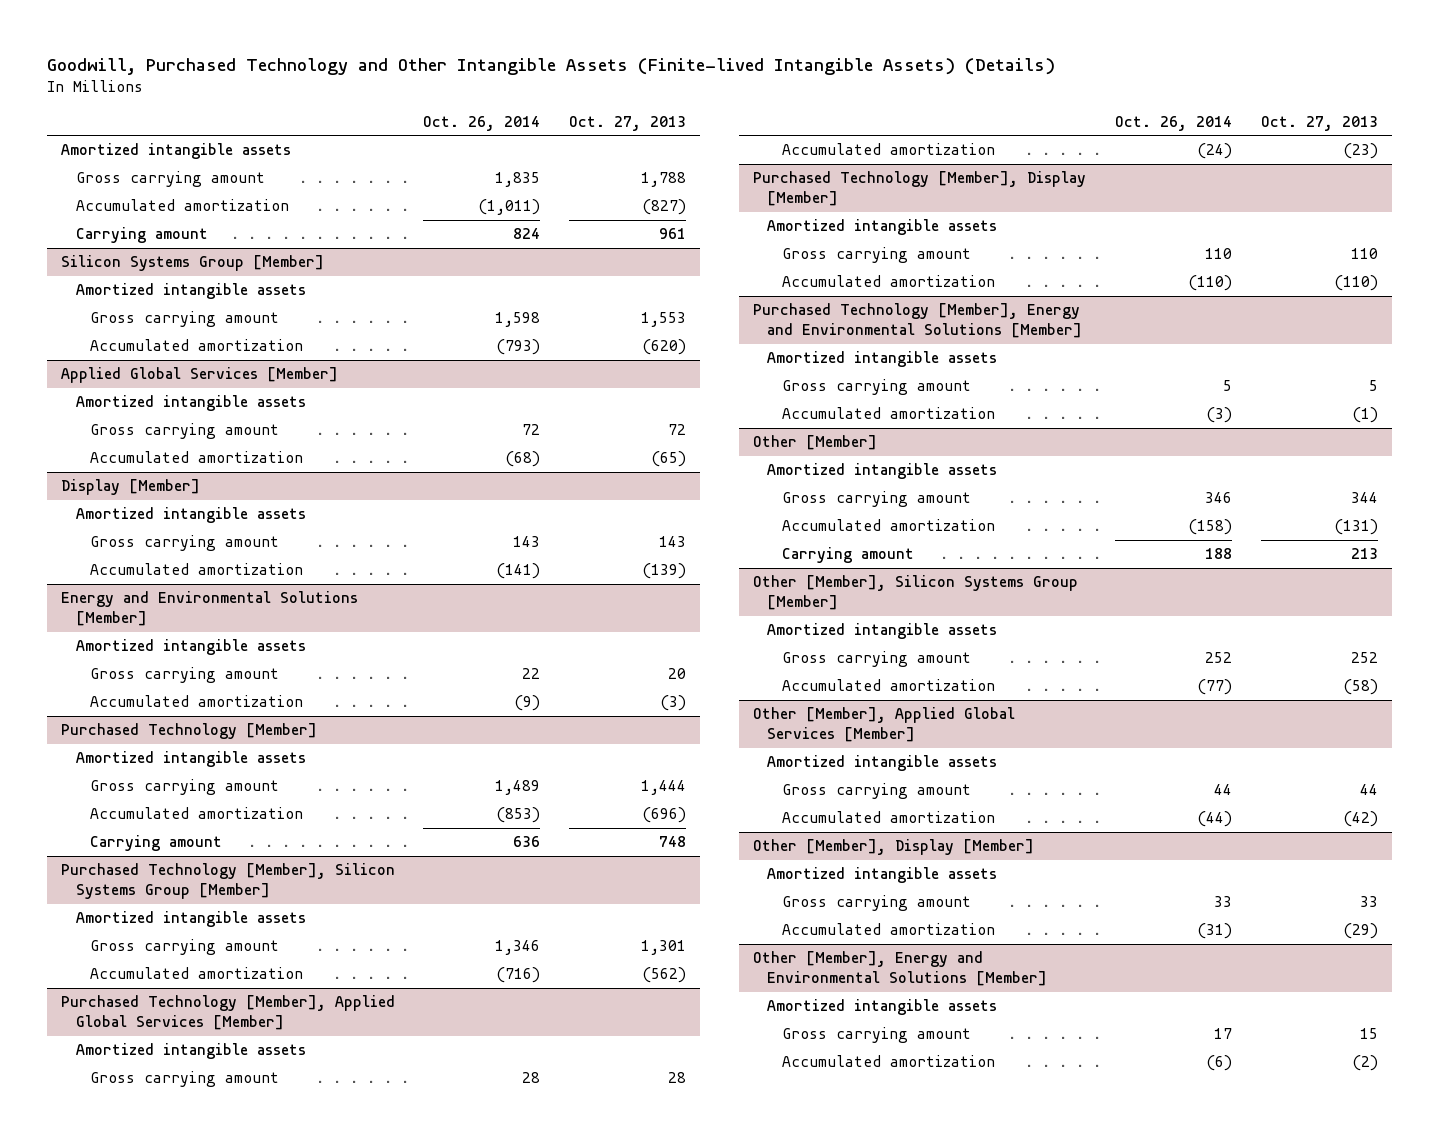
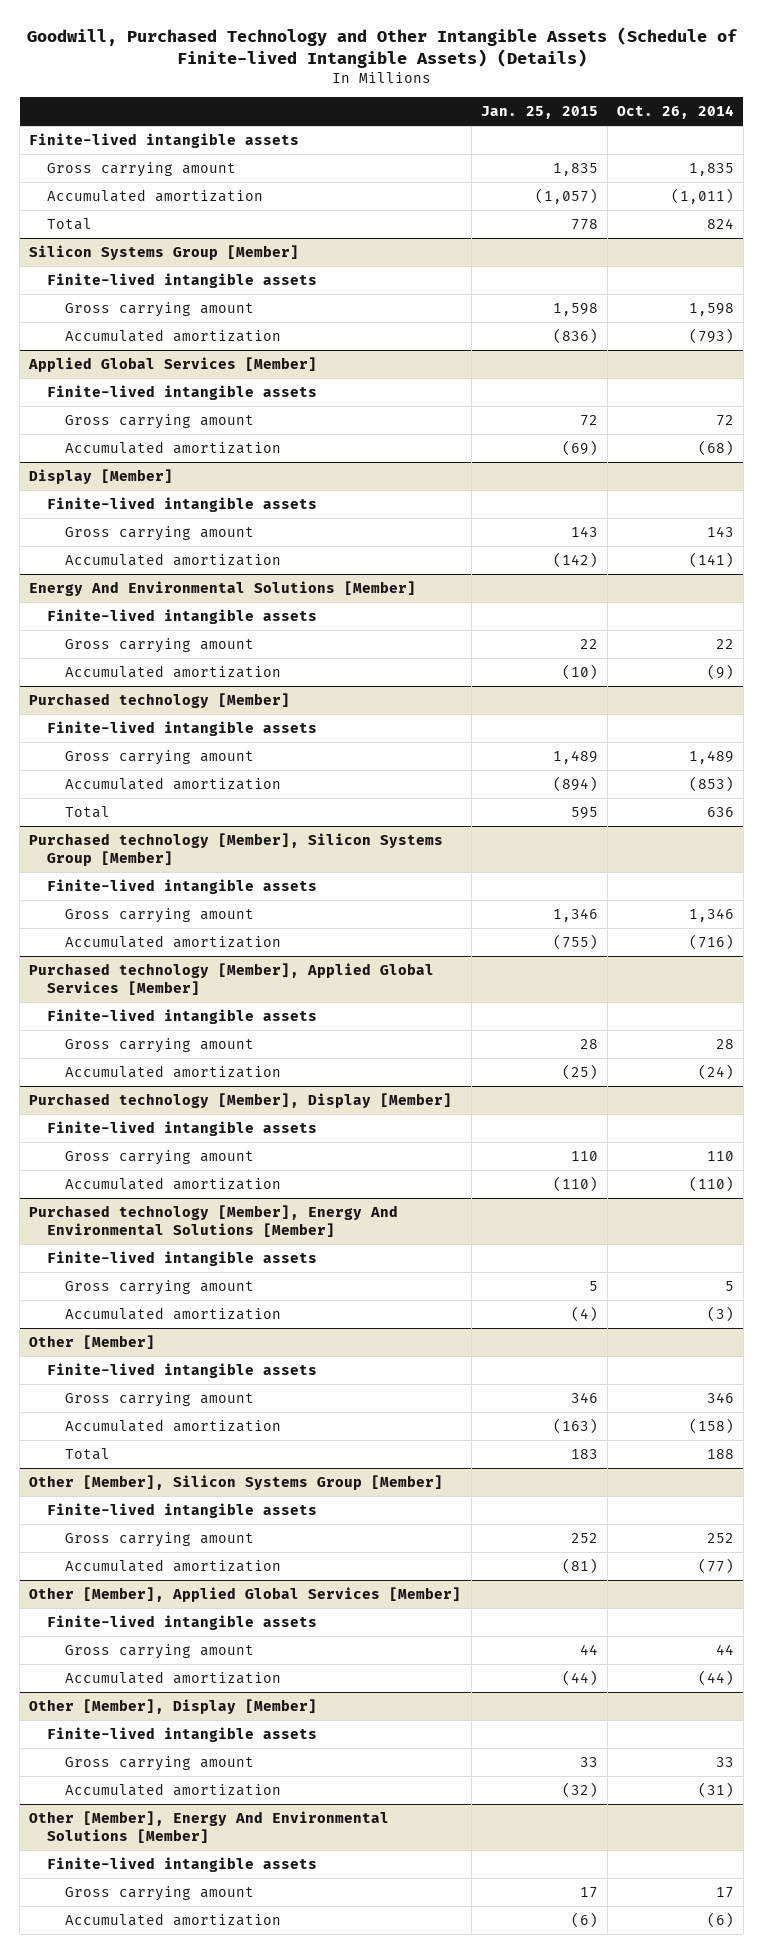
- Goodwill, Purchased Technology and Other Intangible Assets (Finite-lived Intangible Assets) (Details)
+ Goodwill, Purchased Technology and Other Intangible Assets (Schedule of Finite-lived Intangible Assets) (Details)
- | Oct. 26, 2014 | Oct. 27, 2013
+ | Jan. 25, 2015 | Oct. 26, 2014
- Amortized intangible assets
+ Finite-lived intangible assets
- Carrying amount | 824 | 961
+ Total | 778 | 824
@ Silicon Systems Group [Member]
- Amortized intangible assets
+ Finite-lived intangible assets
@ Applied Global Services [Member]
- Amortized intangible assets
+ Finite-lived intangible assets
@ Display [Member]
- Amortized intangible assets
+ Finite-lived intangible assets
- Energy and Environmental Solutions [Member]
- Amortized intangible assets
+ Energy And Environmental Solutions [Member]
+ Finite-lived intangible assets
- Purchased Technology [Member]
- Amortized intangible assets
+ Purchased technology [Member]
+ Finite-lived intangible assets
- Carrying amount | 636 | 748
- Purchased Technology [Member], Silicon Systems Group [Member]
- Amortized intangible assets
+ Total | 595 | 636
+ Purchased technology [Member], Silicon Systems Group [Member]
+ Finite-lived intangible assets
- Purchased Technology [Member], Applied Global Services [Member]
- Amortized intangible assets
+ Purchased technology [Member], Applied Global Services [Member]
+ Finite-lived intangible assets
- Purchased Technology [Member], Display [Member]
- Amortized intangible assets
+ Purchased technology [Member], Display [Member]
+ Finite-lived intangible assets
- Purchased Technology [Member], Energy and Environmental Solutions [Member]
- Amortized intangible assets
+ Purchased technology [Member], Energy And Environmental Solutions [Member]
+ Finite-lived intangible assets
@ Other [Member]
- Amortized intangible assets
+ Finite-lived intangible assets
- Carrying amount | 188 | 213
+ Total | 183 | 188
@ Other [Member], Silicon Systems Group [Member]
- Amortized intangible assets
+ Finite-lived intangible assets
@ Other [Member], Applied Global Services [Member]
- Amortized intangible assets
+ Finite-lived intangible assets
@ Other [Member], Display [Member]
- Amortized intangible assets
+ Finite-lived intangible assets
- Other [Member], Energy and Environmental Solutions [Member]
- Amortized intangible assets
+ Other [Member], Energy And Environmental Solutions [Member]
+ Finite-lived intangible assets

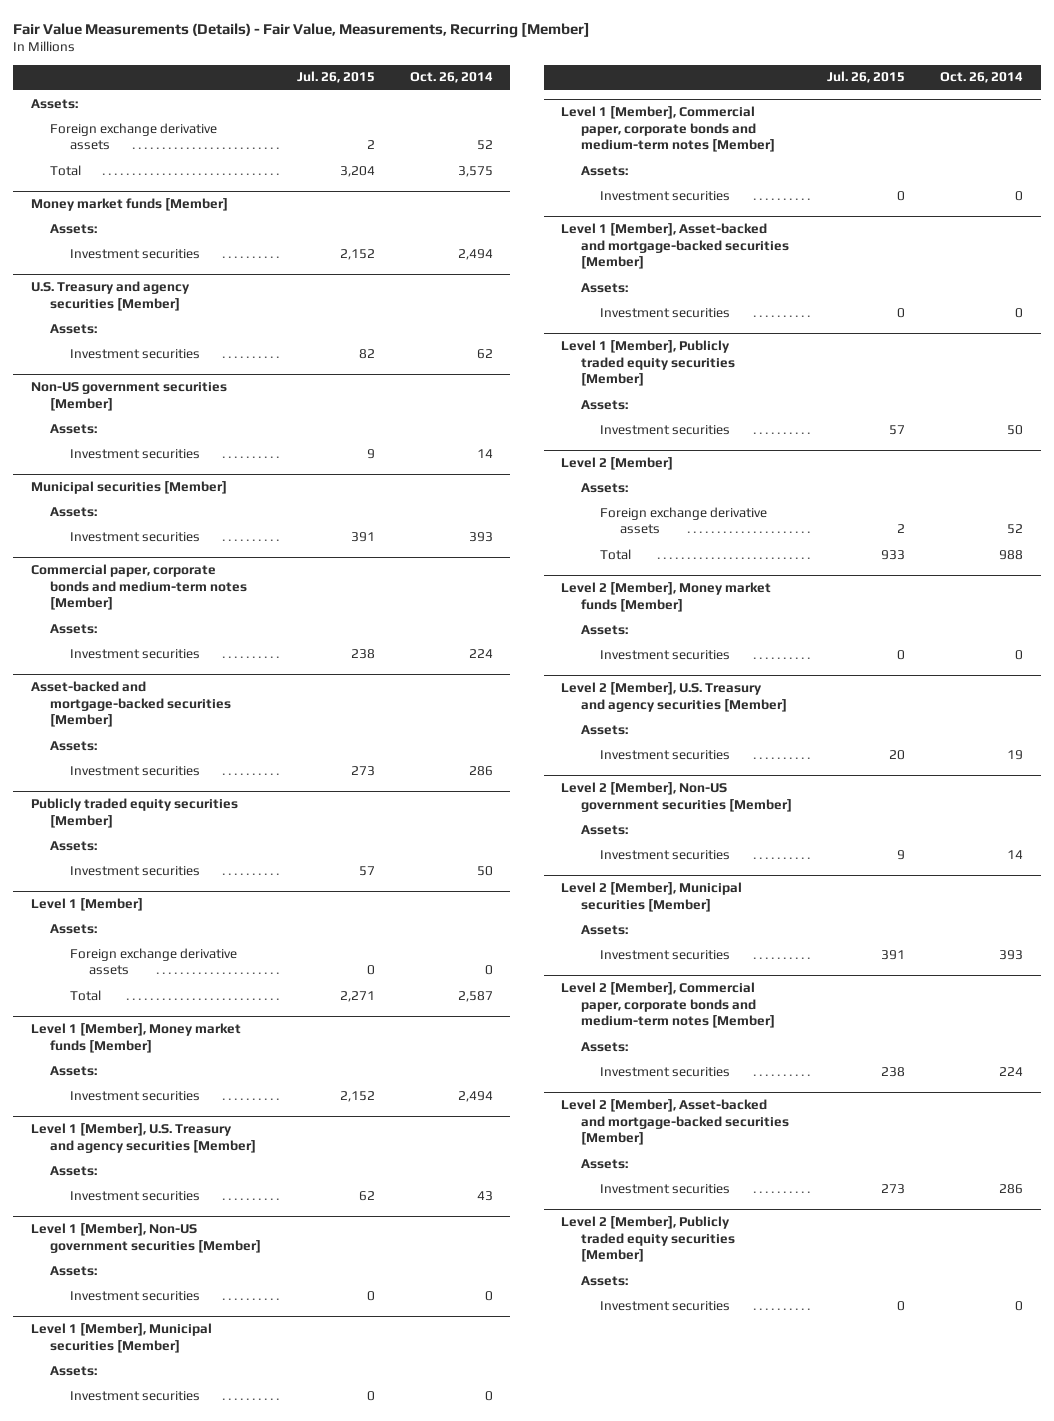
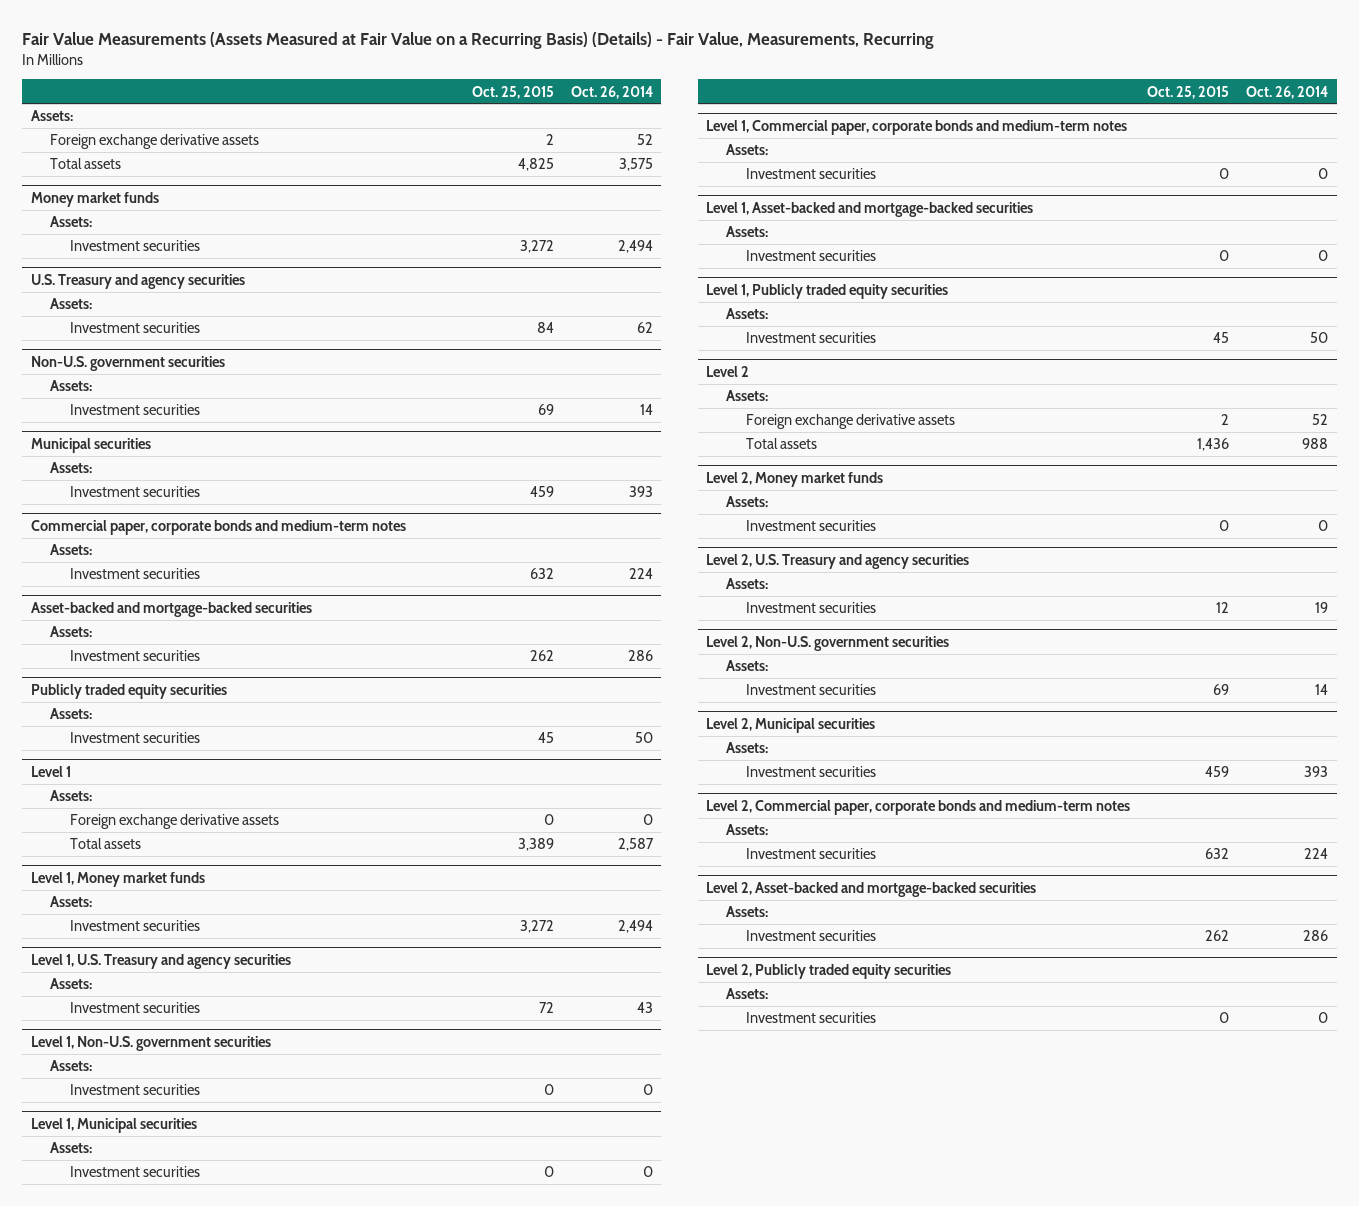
- Fair Value Measurements (Details) - Fair Value, Measurements, Recurring [Member]
+ Fair Value Measurements (Assets Measured at Fair Value on a Recurring Basis) (Details) - Fair Value, Measurements, Recurring
- | Jul. 26, 2015 | Oct. 26, 2014
+ | Oct. 25, 2015 | Oct. 26, 2014
- Total | 3,204 | 3,575
- Money market funds [Member]
+ Total assets | 4,825 | 3,575
+ Money market funds
- U.S. Treasury and agency securities [Member]
+ U.S. Treasury and agency securities
- Non-US government securities [Member]
+ Non-U.S. government securities
- Municipal securities [Member]
+ Municipal securities
- Commercial paper, corporate bonds and medium-term notes [Member]
+ Commercial paper, corporate bonds and medium-term notes
- Asset-backed and mortgage-backed securities [Member]
+ Asset-backed and mortgage-backed securities
- Publicly traded equity securities [Member]
+ Publicly traded equity securities
- Level 1 [Member]
+ Level 1
- Total | 2,271 | 2,587
- Level 1 [Member], Money market funds [Member]
+ Total assets | 3,389 | 2,587
+ Level 1, Money market funds
- Level 1 [Member], U.S. Treasury and agency securities [Member]
+ Level 1, U.S. Treasury and agency securities
- Level 1 [Member], Non-US government securities [Member]
+ Level 1, Non-U.S. government securities
- Level 1 [Member], Municipal securities [Member]
+ Level 1, Municipal securities
- Level 1 [Member], Commercial paper, corporate bonds and medium-term notes [Member]
+ Level 1, Commercial paper, corporate bonds and medium-term notes
- Level 1 [Member], Asset-backed and mortgage-backed securities [Member]
+ Level 1, Asset-backed and mortgage-backed securities
- Level 1 [Member], Publicly traded equity securities [Member]
+ Level 1, Publicly traded equity securities
- Level 2 [Member]
+ Level 2
- Total | 933 | 988
- Level 2 [Member], Money market funds [Member]
+ Total assets | 1,436 | 988
+ Level 2, Money market funds
- Level 2 [Member], U.S. Treasury and agency securities [Member]
+ Level 2, U.S. Treasury and agency securities
- Level 2 [Member], Non-US government securities [Member]
+ Level 2, Non-U.S. government securities
- Level 2 [Member], Municipal securities [Member]
+ Level 2, Municipal securities
- Level 2 [Member], Commercial paper, corporate bonds and medium-term notes [Member]
+ Level 2, Commercial paper, corporate bonds and medium-term notes
- Level 2 [Member], Asset-backed and mortgage-backed securities [Member]
+ Level 2, Asset-backed and mortgage-backed securities
- Level 2 [Member], Publicly traded equity securities [Member]
+ Level 2, Publicly traded equity securities

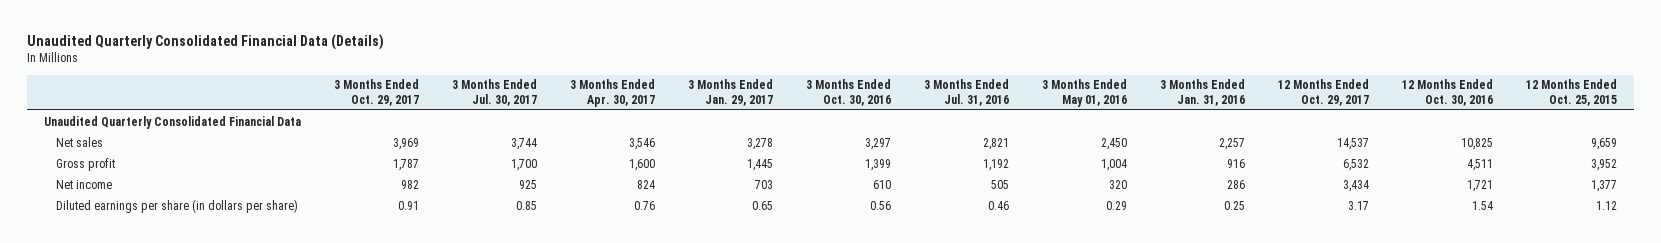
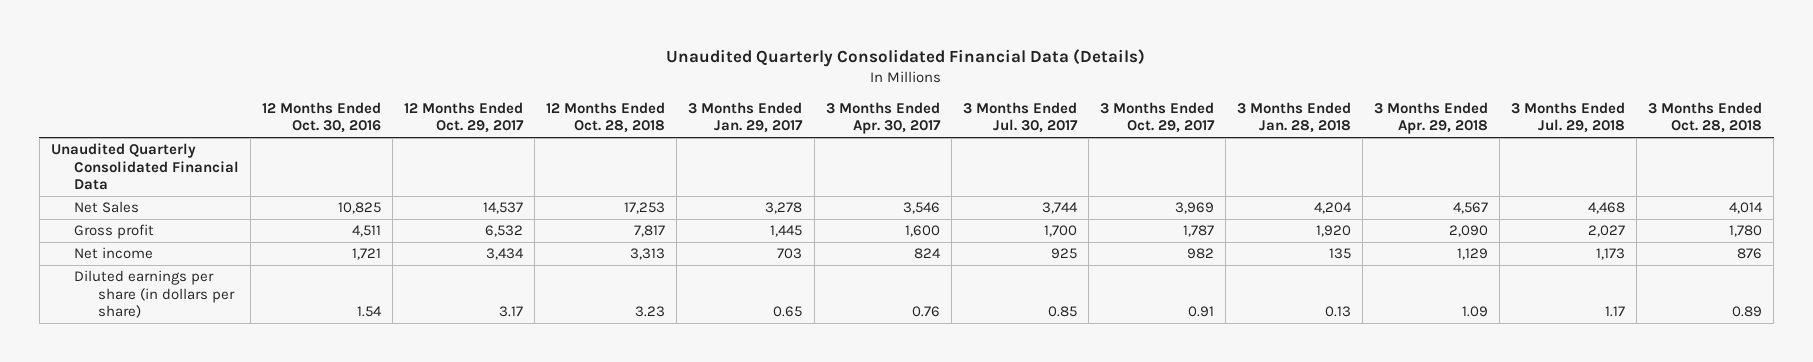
- | 3 Months Ended Oct. 29, 2017 | 3 Months Ended Jul. 30, 2017 | 3 Months Ended Apr. 30, 2017 | 3 Months Ended Jan. 29, 2017 | 3 Months Ended Oct. 30, 2016 | 3 Months Ended Jul. 31, 2016 | 3 Months Ended May 01, 2016 | 3 Months Ended Jan. 31, 2016 | 12 Months Ended Oct. 29, 2017 | 12 Months Ended Oct. 30, 2016 | 12 Months Ended Oct. 25, 2015
+ | 12 Months Ended Oct. 30, 2016 | 12 Months Ended Oct. 29, 2017 | 12 Months Ended Oct. 28, 2018 | 3 Months Ended Jan. 29, 2017 | 3 Months Ended Apr. 30, 2017 | 3 Months Ended Jul. 30, 2017 | 3 Months Ended Oct. 29, 2017 | 3 Months Ended Jan. 28, 2018 | 3 Months Ended Apr. 29, 2018 | 3 Months Ended Jul. 29, 2018 | 3 Months Ended Oct. 28, 2018
- Net sales | 3,969 | 3,744 | 3,546 | 3,278 | 3,297 | 2,821 | 2,450 | 2,257 | 14,537 | 10,825 | 9,659
+ Net Sales | 10,825 | 14,537 | 17,253 | 3,278 | 3,546 | 3,744 | 3,969 | 4,204 | 4,567 | 4,468 | 4,014

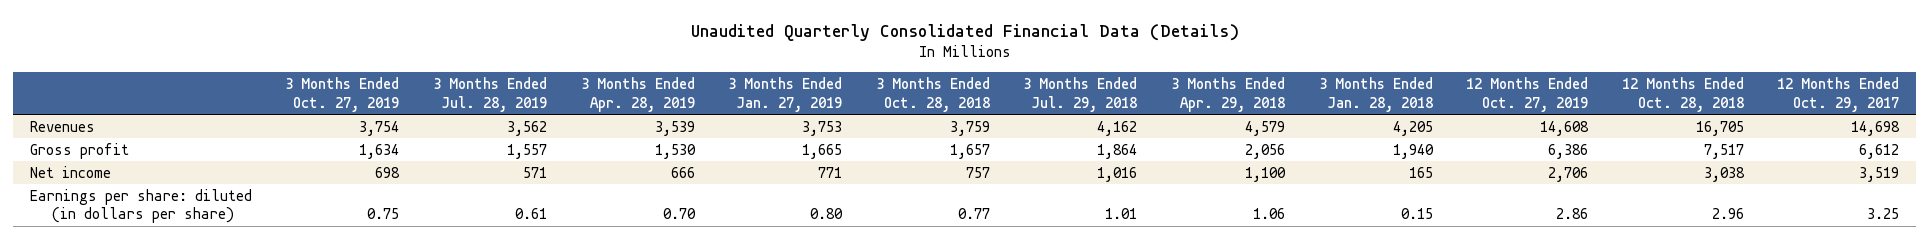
- | 12 Months Ended Oct. 30, 2016 | 12 Months Ended Oct. 29, 2017 | 12 Months Ended Oct. 28, 2018 | 3 Months Ended Jan. 29, 2017 | 3 Months Ended Apr. 30, 2017 | 3 Months Ended Jul. 30, 2017 | 3 Months Ended Oct. 29, 2017 | 3 Months Ended Jan. 28, 2018 | 3 Months Ended Apr. 29, 2018 | 3 Months Ended Jul. 29, 2018 | 3 Months Ended Oct. 28, 2018
+ | 3 Months Ended Oct. 27, 2019 | 3 Months Ended Jul. 28, 2019 | 3 Months Ended Apr. 28, 2019 | 3 Months Ended Jan. 27, 2019 | 3 Months Ended Oct. 28, 2018 | 3 Months Ended Jul. 29, 2018 | 3 Months Ended Apr. 29, 2018 | 3 Months Ended Jan. 28, 2018 | 12 Months Ended Oct. 27, 2019 | 12 Months Ended Oct. 28, 2018 | 12 Months Ended Oct. 29, 2017
- Unaudited Quarterly Consolidated Financial Data
- Net Sales | 10,825 | 14,537 | 17,253 | 3,278 | 3,546 | 3,744 | 3,969 | 4,204 | 4,567 | 4,468 | 4,014
- Gross profit | 4,511 | 6,532 | 7,817 | 1,445 | 1,600 | 1,700 | 1,787 | 1,920 | 2,090 | 2,027 | 1,780
- Net income | 1,721 | 3,434 | 3,313 | 703 | 824 | 925 | 982 | 135 | 1,129 | 1,173 | 876
- Diluted earnings per share (in dollars per share) | 1.54 | 3.17 | 3.23 | 0.65 | 0.76 | 0.85 | 0.91 | 0.13 | 1.09 | 1.17 | 0.89
+ Revenues | 3,754 | 3,562 | 3,539 | 3,753 | 3,759 | 4,162 | 4,579 | 4,205 | 14,608 | 16,705 | 14,698
+ Gross profit | 1,634 | 1,557 | 1,530 | 1,665 | 1,657 | 1,864 | 2,056 | 1,940 | 6,386 | 7,517 | 6,612
+ Net income | 698 | 571 | 666 | 771 | 757 | 1,016 | 1,100 | 165 | 2,706 | 3,038 | 3,519
+ Earnings per share: diluted (in dollars per share) | 0.75 | 0.61 | 0.70 | 0.80 | 0.77 | 1.01 | 1.06 | 0.15 | 2.86 | 2.96 | 3.25

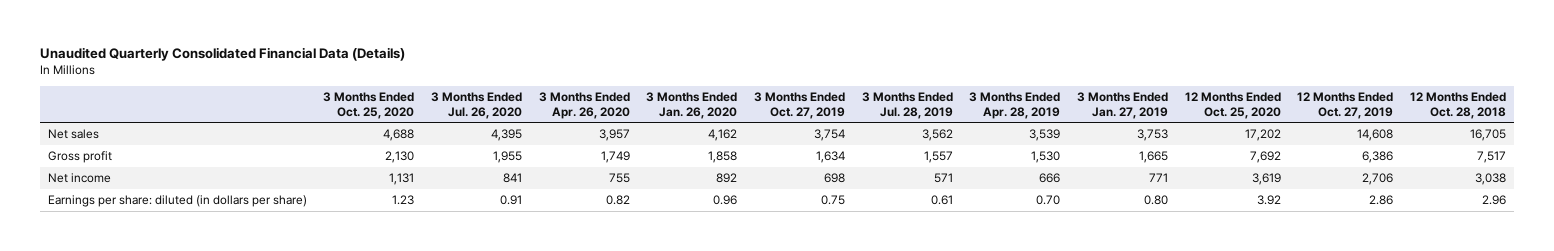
- | 3 Months Ended Oct. 27, 2019 | 3 Months Ended Jul. 28, 2019 | 3 Months Ended Apr. 28, 2019 | 3 Months Ended Jan. 27, 2019 | 3 Months Ended Oct. 28, 2018 | 3 Months Ended Jul. 29, 2018 | 3 Months Ended Apr. 29, 2018 | 3 Months Ended Jan. 28, 2018 | 12 Months Ended Oct. 27, 2019 | 12 Months Ended Oct. 28, 2018 | 12 Months Ended Oct. 29, 2017
+ | 3 Months Ended Oct. 25, 2020 | 3 Months Ended Jul. 26, 2020 | 3 Months Ended Apr. 26, 2020 | 3 Months Ended Jan. 26, 2020 | 3 Months Ended Oct. 27, 2019 | 3 Months Ended Jul. 28, 2019 | 3 Months Ended Apr. 28, 2019 | 3 Months Ended Jan. 27, 2019 | 12 Months Ended Oct. 25, 2020 | 12 Months Ended Oct. 27, 2019 | 12 Months Ended Oct. 28, 2018
- Revenues | 3,754 | 3,562 | 3,539 | 3,753 | 3,759 | 4,162 | 4,579 | 4,205 | 14,608 | 16,705 | 14,698
+ Net sales | 4,688 | 4,395 | 3,957 | 4,162 | 3,754 | 3,562 | 3,539 | 3,753 | 17,202 | 14,608 | 16,705

